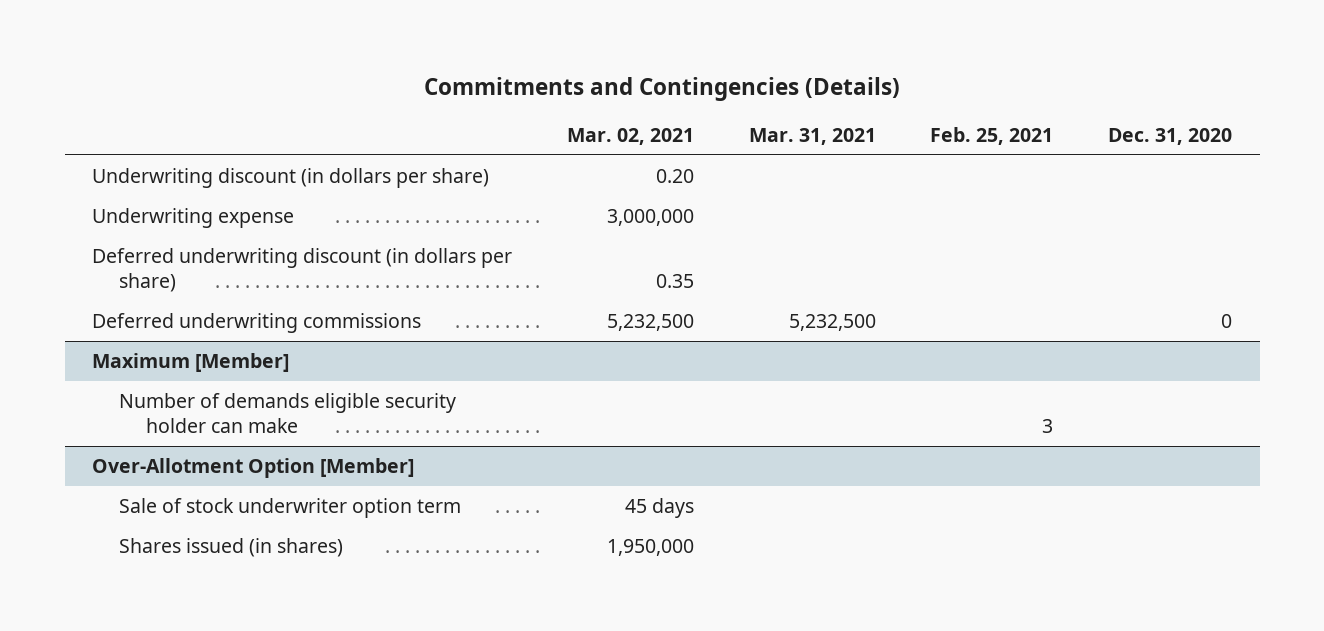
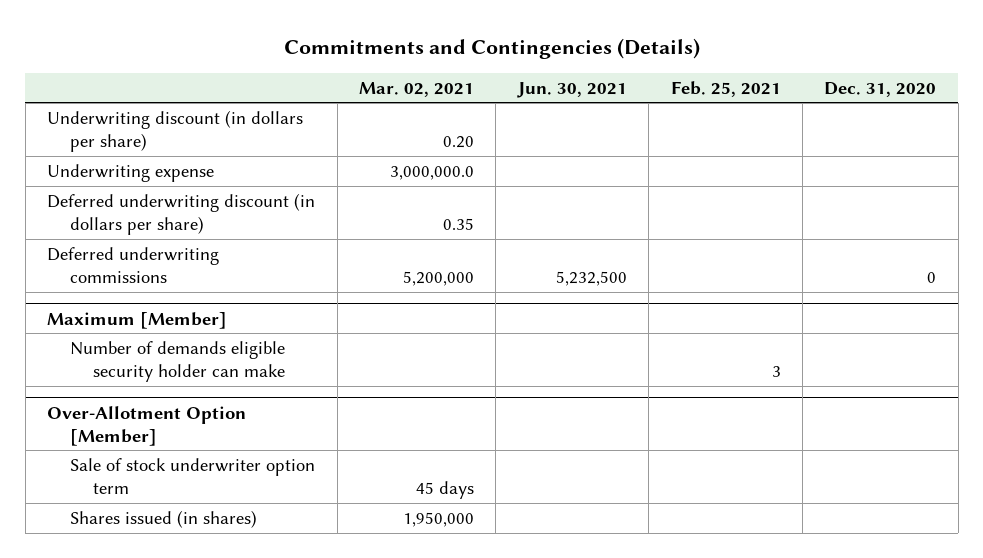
- | Mar. 02, 2021 | Mar. 31, 2021 | Feb. 25, 2021 | Dec. 31, 2020
+ | Mar. 02, 2021 | Jun. 30, 2021 | Feb. 25, 2021 | Dec. 31, 2020
- Underwriting expense | 3,000,000 | | |
+ Underwriting expense | 3,000,000.0 | | |
- Deferred underwriting commissions | 5,232,500 | 5,232,500 | | 0
+ Deferred underwriting commissions | 5,200,000 | 5,232,500 | | 0

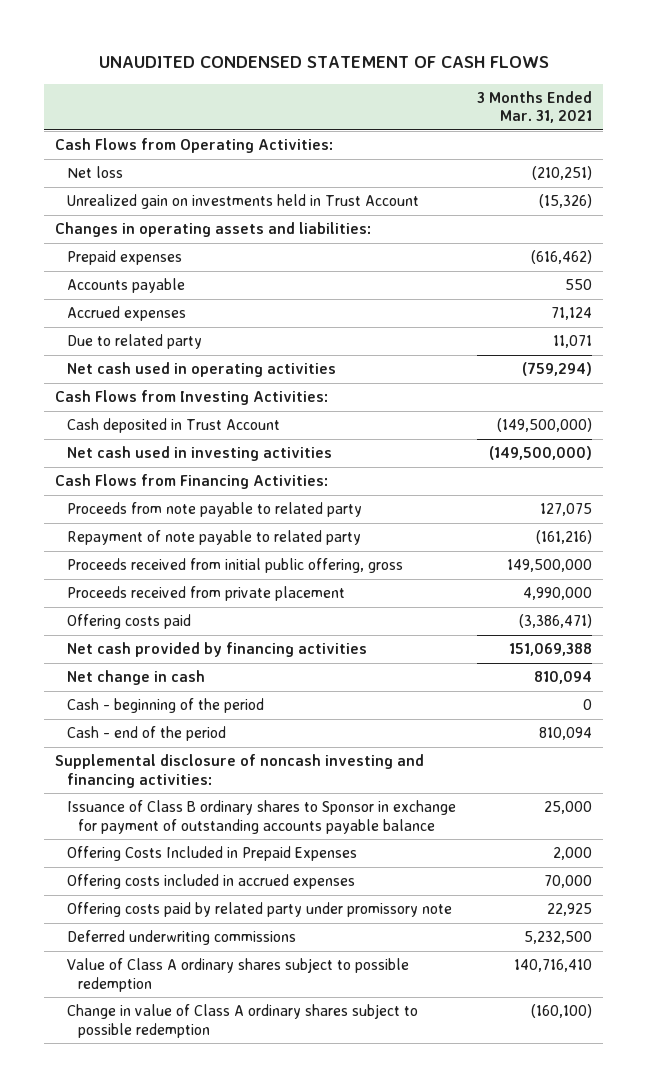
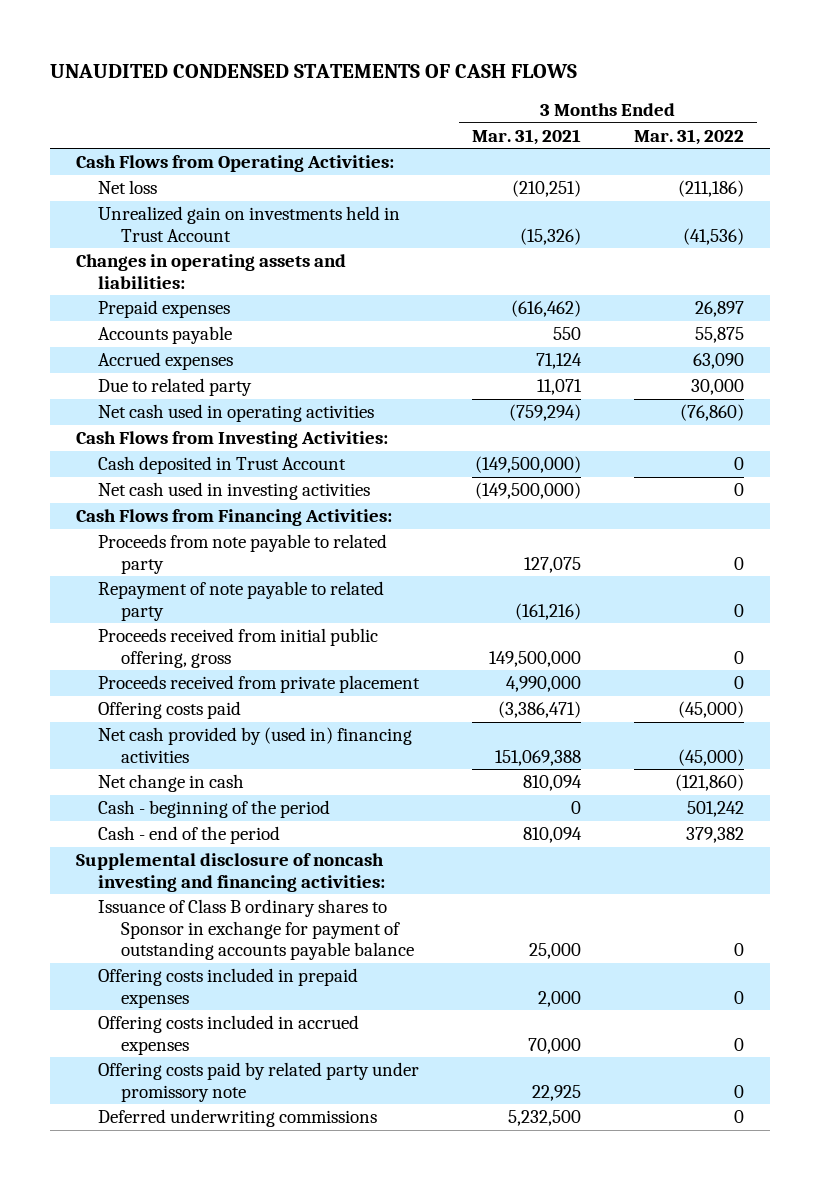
- UNAUDITED CONDENSED STATEMENT OF CASH FLOWS
+ UNAUDITED CONDENSED STATEMENTS OF CASH FLOWS
- | 3 Months Ended Mar. 31, 2021
+ | 3 Months Ended Mar. 31, 2021 | 3 Months Ended Mar. 31, 2022
- Net cash provided by financing activities | 151,069,388
+ Net cash provided by (used in) financing activities | 151,069,388 | (45,000)
- Offering Costs Included in Prepaid Expenses | 2,000
+ Offering costs included in prepaid expenses | 2,000 | 0
- Value of Class A ordinary shares subject to possible redemption | 140,716,410
- Change in value of Class A ordinary shares subject to possible redemption | (160,100)

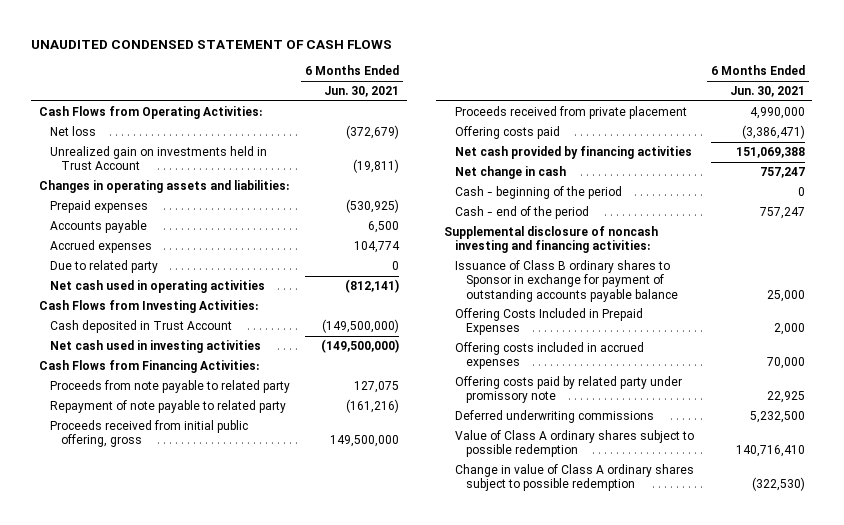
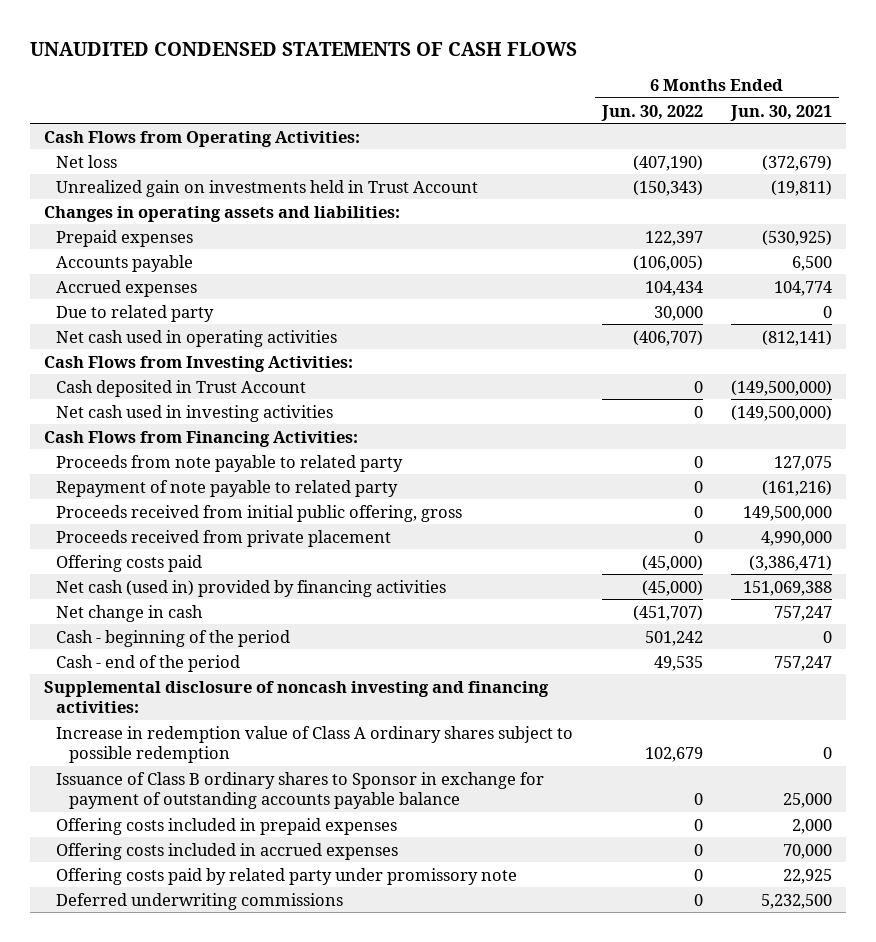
- UNAUDITED CONDENSED STATEMENT OF CASH FLOWS
+ UNAUDITED CONDENSED STATEMENTS OF CASH FLOWS
- | 6 Months Ended Jun. 30, 2021
+ | 6 Months Ended Jun. 30, 2022 | 6 Months Ended Jun. 30, 2021
- Net cash provided by financing activities | 151,069,388
+ Net cash (used in) provided by financing activities | (45,000) | 151,069,388
+ Increase in redemption value of Class A ordinary shares subject to possible redemption | 102,679 | 0
- Offering Costs Included in Prepaid Expenses | 2,000
+ Offering costs included in prepaid expenses | 0 | 2,000
- Value of Class A ordinary shares subject to possible redemption | 140,716,410
- Change in value of Class A ordinary shares subject to possible redemption | (322,530)

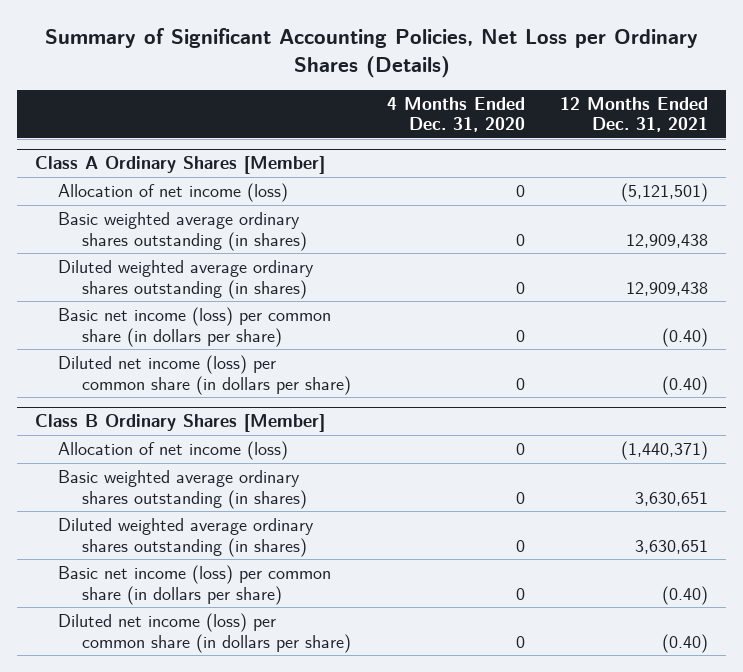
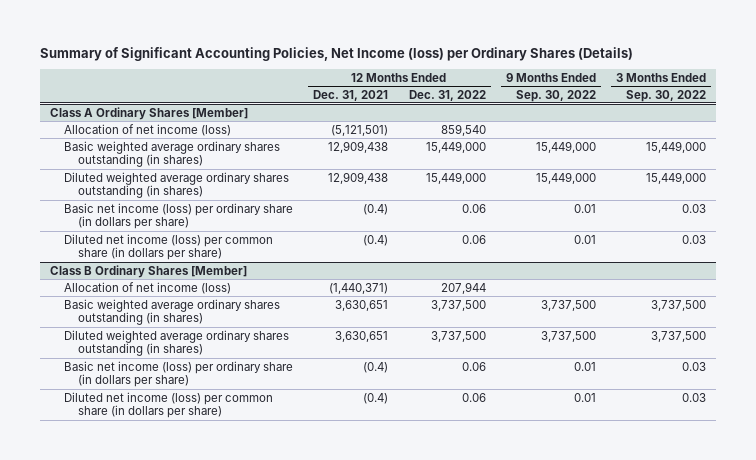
- Summary of Significant Accounting Policies, Net Loss per Ordinary Shares (Details)
+ Summary of Significant Accounting Policies, Net Income (loss) per Ordinary Shares (Details)
- | 4 Months Ended Dec. 31, 2020 | 12 Months Ended Dec. 31, 2021
+ | 12 Months Ended Dec. 31, 2021 | 12 Months Ended Dec. 31, 2022 | 9 Months Ended Sep. 30, 2022 | 3 Months Ended Sep. 30, 2022
@ Class A Ordinary Shares [Member]
- Basic net income (loss) per common share (in dollars per share) | 0 | (0.40)
- Diluted net income (loss) per common share (in dollars per share) | 0 | (0.40)
+ Basic net income (loss) per ordinary share (in dollars per share) | (0.4) | 0.06 | 0.01 | 0.03
+ Diluted net income (loss) per common share (in dollars per share) | (0.4) | 0.06 | 0.01 | 0.03
@ Class B Ordinary Shares [Member]
- Basic net income (loss) per common share (in dollars per share) | 0 | (0.40)
- Diluted net income (loss) per common share (in dollars per share) | 0 | (0.40)
+ Basic net income (loss) per ordinary share (in dollars per share) | (0.4) | 0.06 | 0.01 | 0.03
+ Diluted net income (loss) per common share (in dollars per share) | (0.4) | 0.06 | 0.01 | 0.03

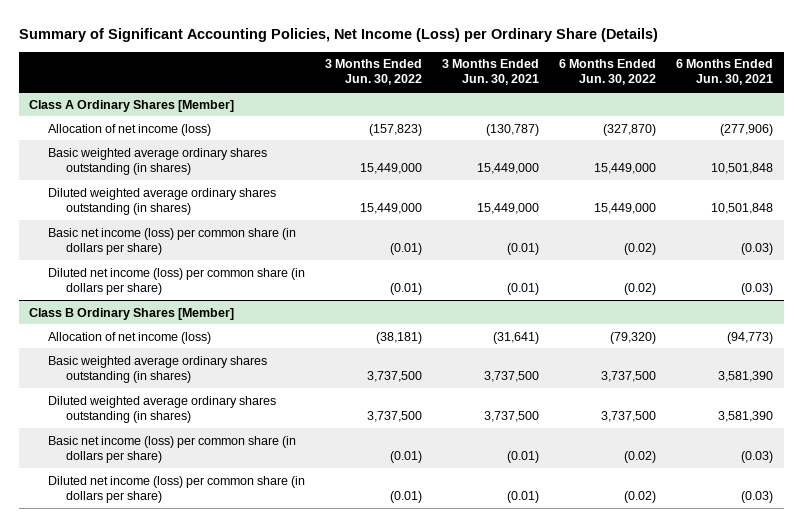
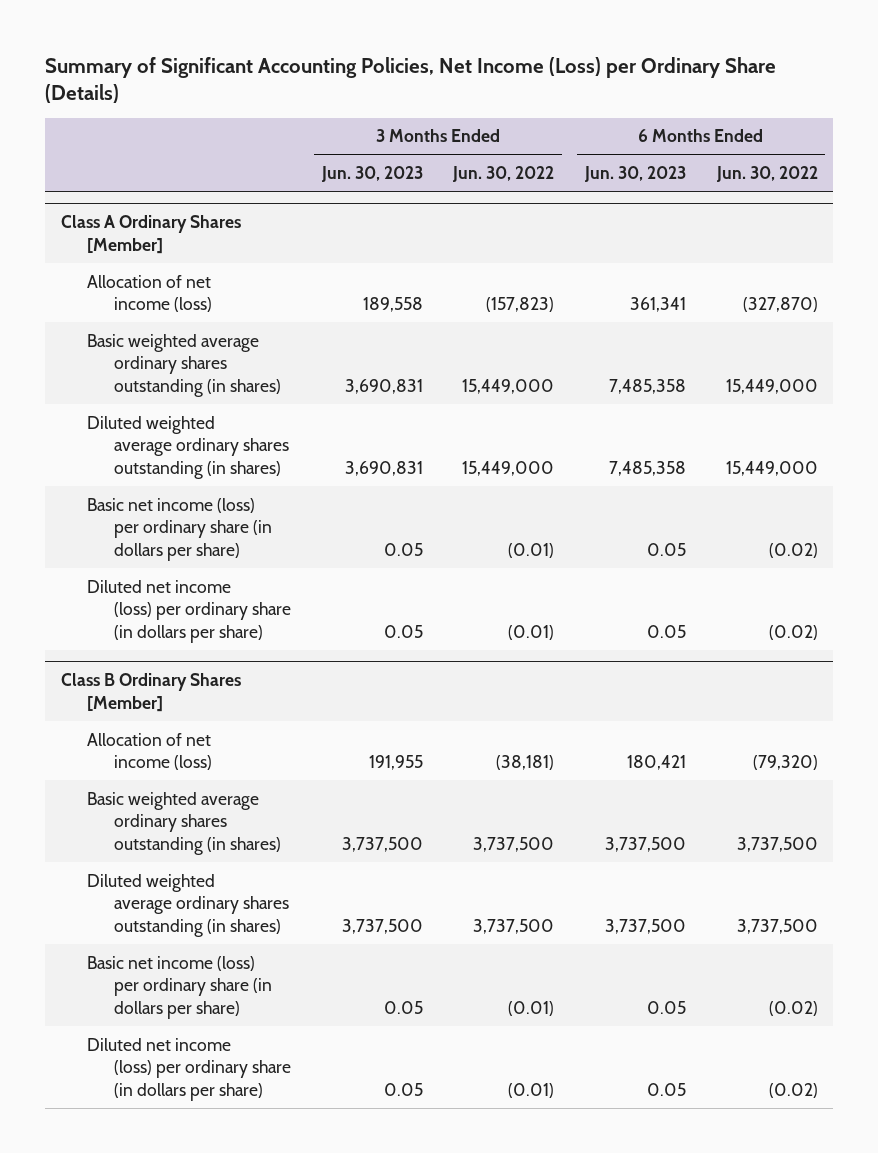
- | 3 Months Ended Jun. 30, 2022 | 3 Months Ended Jun. 30, 2021 | 6 Months Ended Jun. 30, 2022 | 6 Months Ended Jun. 30, 2021
+ | 3 Months Ended Jun. 30, 2023 | 3 Months Ended Jun. 30, 2022 | 6 Months Ended Jun. 30, 2023 | 6 Months Ended Jun. 30, 2022
@ Class A Ordinary Shares [Member]
- Basic net income (loss) per common share (in dollars per share) | (0.01) | (0.01) | (0.02) | (0.03)
- Diluted net income (loss) per common share (in dollars per share) | (0.01) | (0.01) | (0.02) | (0.03)
+ Basic net income (loss) per ordinary share (in dollars per share) | 0.05 | (0.01) | 0.05 | (0.02)
+ Diluted net income (loss) per ordinary share (in dollars per share) | 0.05 | (0.01) | 0.05 | (0.02)
@ Class B Ordinary Shares [Member]
- Basic net income (loss) per common share (in dollars per share) | (0.01) | (0.01) | (0.02) | (0.03)
- Diluted net income (loss) per common share (in dollars per share) | (0.01) | (0.01) | (0.02) | (0.03)
+ Basic net income (loss) per ordinary share (in dollars per share) | 0.05 | (0.01) | 0.05 | (0.02)
+ Diluted net income (loss) per ordinary share (in dollars per share) | 0.05 | (0.01) | 0.05 | (0.02)

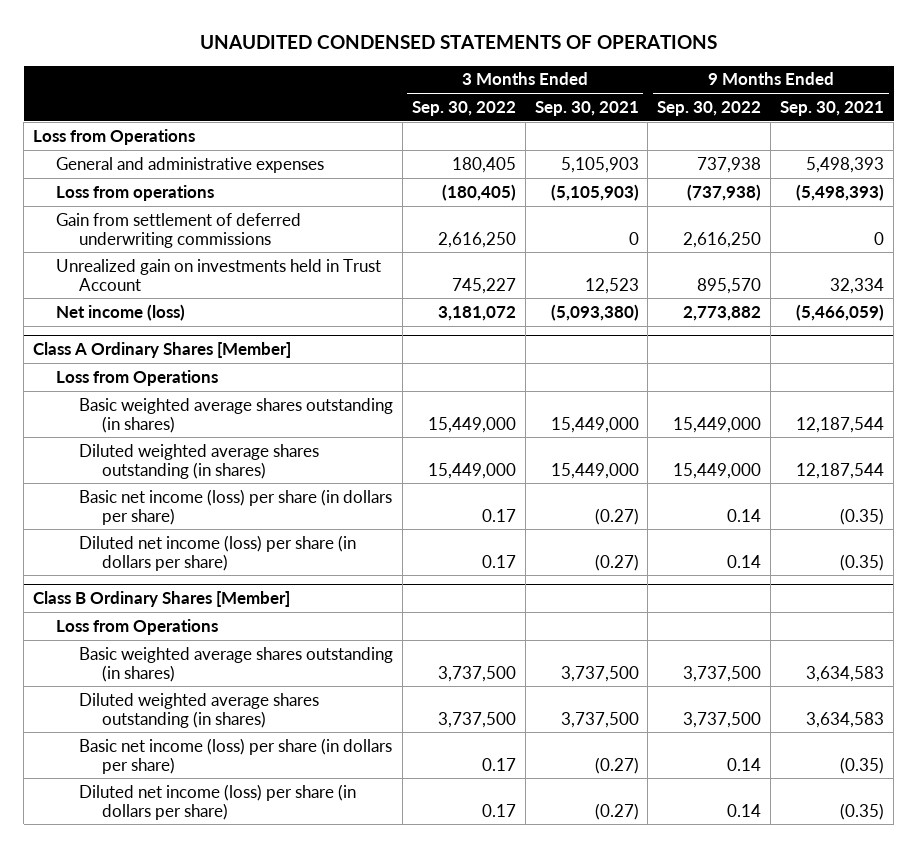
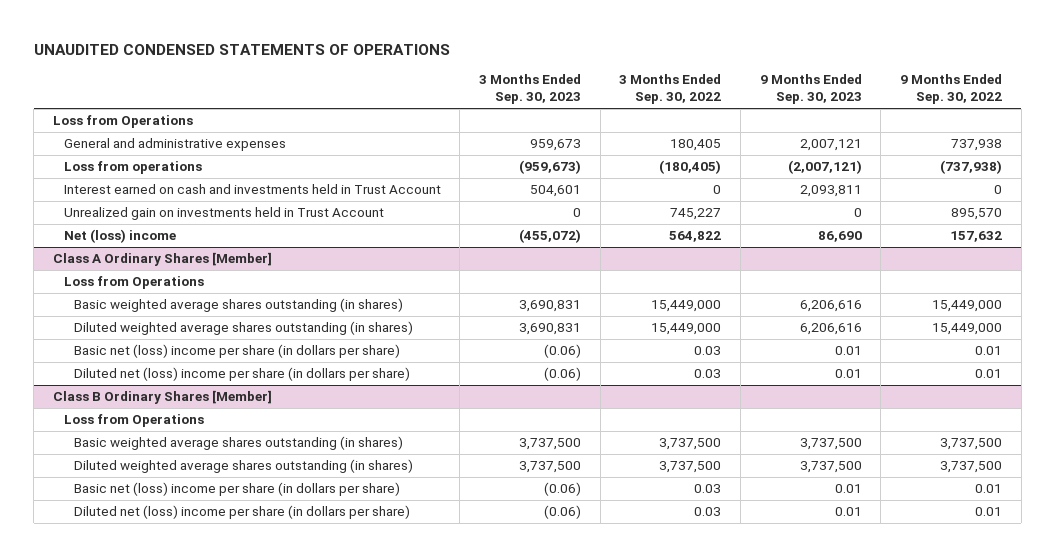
- | 3 Months Ended Sep. 30, 2022 | 3 Months Ended Sep. 30, 2021 | 9 Months Ended Sep. 30, 2022 | 9 Months Ended Sep. 30, 2021
+ | 3 Months Ended Sep. 30, 2023 | 3 Months Ended Sep. 30, 2022 | 9 Months Ended Sep. 30, 2023 | 9 Months Ended Sep. 30, 2022
- Gain from settlement of deferred underwriting commissions | 2,616,250 | 0 | 2,616,250 | 0
+ Interest earned on cash and investments held in Trust Account | 504,601 | 0 | 2,093,811 | 0
- Net income (loss) | 3,181,072 | (5,093,380) | 2,773,882 | (5,466,059)
+ Net (loss) income | (455,072) | 564,822 | 86,690 | 157,632
@ Class A Ordinary Shares [Member]
- Basic net income (loss) per share (in dollars per share) | 0.17 | (0.27) | 0.14 | (0.35)
- Diluted net income (loss) per share (in dollars per share) | 0.17 | (0.27) | 0.14 | (0.35)
+ Basic net (loss) income per share (in dollars per share) | (0.06) | 0.03 | 0.01 | 0.01
+ Diluted net (loss) income per share (in dollars per share) | (0.06) | 0.03 | 0.01 | 0.01
@ Class B Ordinary Shares [Member]
- Basic net income (loss) per share (in dollars per share) | 0.17 | (0.27) | 0.14 | (0.35)
- Diluted net income (loss) per share (in dollars per share) | 0.17 | (0.27) | 0.14 | (0.35)
+ Basic net (loss) income per share (in dollars per share) | (0.06) | 0.03 | 0.01 | 0.01
+ Diluted net (loss) income per share (in dollars per share) | (0.06) | 0.03 | 0.01 | 0.01

